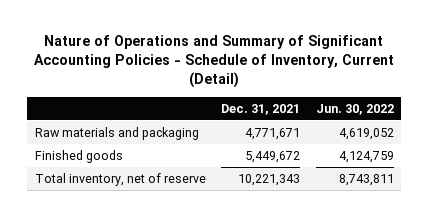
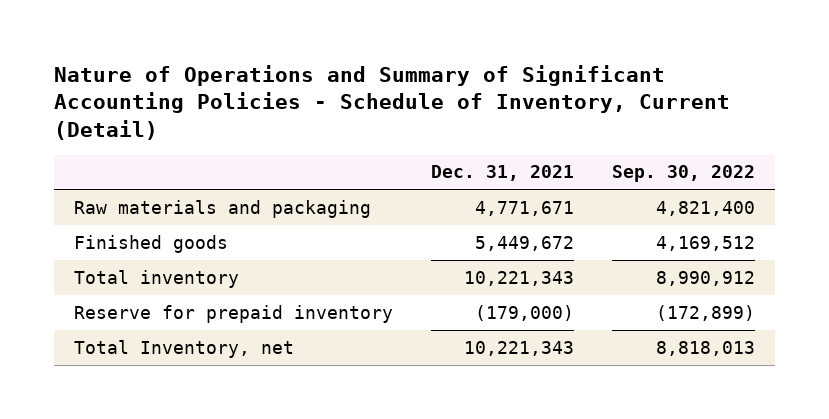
- | Dec. 31, 2021 | Jun. 30, 2022
+ | Dec. 31, 2021 | Sep. 30, 2022
- Total inventory, net of reserve | 10,221,343 | 8,743,811
+ Total inventory | 10,221,343 | 8,990,912
+ Reserve for prepaid inventory | (179,000) | (172,899)
+ Total Inventory, net | 10,221,343 | 8,818,013

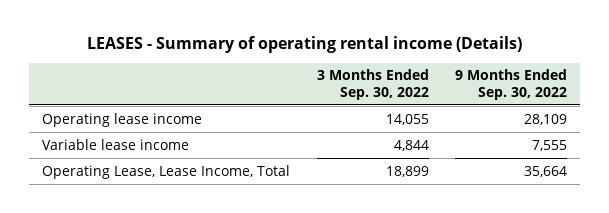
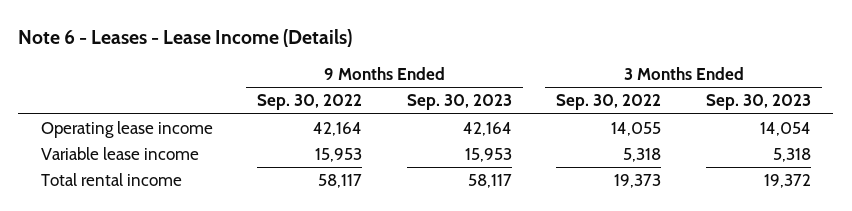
- LEASES - Summary of operating rental income (Details)
+ Note 6 - Leases - Lease Income (Details)
- | 3 Months Ended Sep. 30, 2022 | 9 Months Ended Sep. 30, 2022
+ | 9 Months Ended Sep. 30, 2022 | 9 Months Ended Sep. 30, 2023 | 3 Months Ended Sep. 30, 2022 | 3 Months Ended Sep. 30, 2023
- Operating lease income | 14,055 | 28,109
- Variable lease income | 4,844 | 7,555
- Operating Lease, Lease Income, Total | 18,899 | 35,664
+ Operating lease income | 42,164 | 42,164 | 14,055 | 14,054
+ Variable lease income | 15,953 | 15,953 | 5,318 | 5,318
+ Total rental income | 58,117 | 58,117 | 19,373 | 19,372

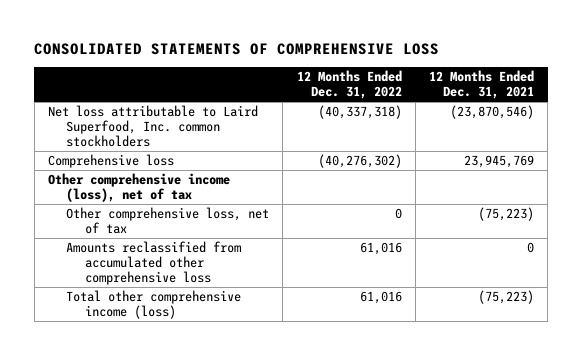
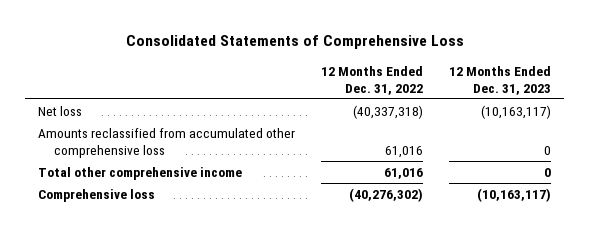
- CONSOLIDATED STATEMENTS OF COMPREHENSIVE LOSS
+ Consolidated Statements of Comprehensive Loss
- | 12 Months Ended Dec. 31, 2022 | 12 Months Ended Dec. 31, 2021
+ | 12 Months Ended Dec. 31, 2022 | 12 Months Ended Dec. 31, 2023
- Net loss attributable to Laird Superfood, Inc. common stockholders | (40,337,318) | (23,870,546)
- Other comprehensive income (loss), net of tax
- Other comprehensive loss, net of tax | 0 | (75,223)
+ Net loss | (40,337,318) | (10,163,117)
- Total other comprehensive income (loss) | 61,016 | (75,223)
+ Total other comprehensive income | 61,016 | 0
moved down: Comprehensive loss | (40,276,302) | (10,163,117)

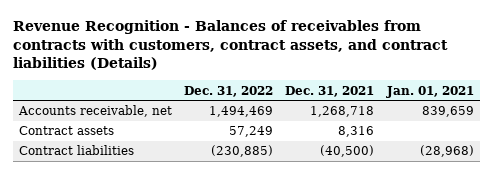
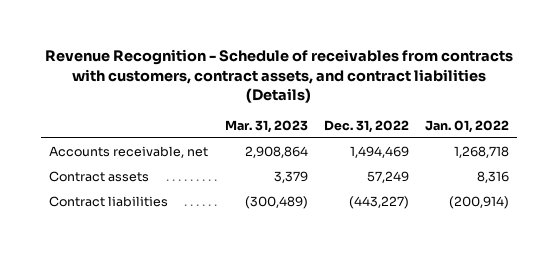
- Revenue Recognition - Balances of receivables from contracts with customers, contract assets, and contract liabilities (Details)
+ Revenue Recognition - Schedule of receivables from contracts with customers, contract assets, and contract liabilities (Details)
- | Dec. 31, 2022 | Dec. 31, 2021 | Jan. 01, 2021
+ | Mar. 31, 2023 | Dec. 31, 2022 | Jan. 01, 2022
- Contract liabilities | (230,885) | (40,500) | (28,968)
+ Contract liabilities | (300,489) | (443,227) | (200,914)

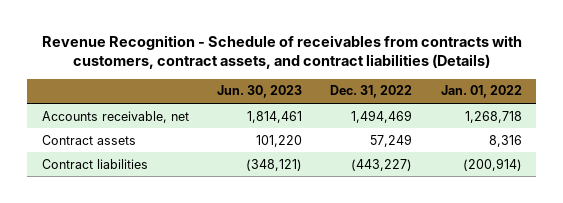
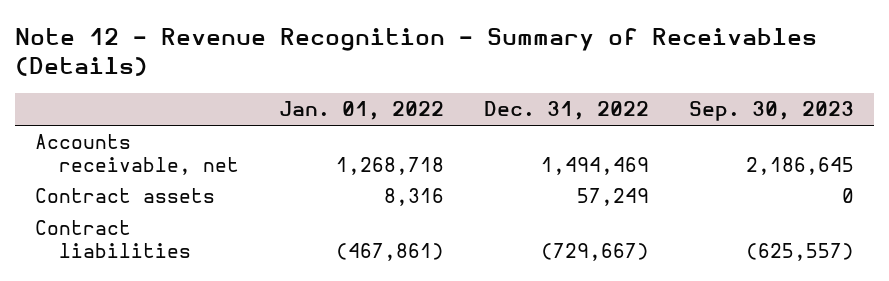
- Revenue Recognition - Schedule of receivables from contracts with customers, contract assets, and contract liabilities (Details)
+ Note 12 - Revenue Recognition - Summary of Receivables (Details)
- | Jun. 30, 2023 | Dec. 31, 2022 | Jan. 01, 2022
+ | Jan. 01, 2022 | Dec. 31, 2022 | Sep. 30, 2023
- Contract liabilities | (348,121) | (443,227) | (200,914)
+ Contract liabilities | (467,861) | (729,667) | (625,557)

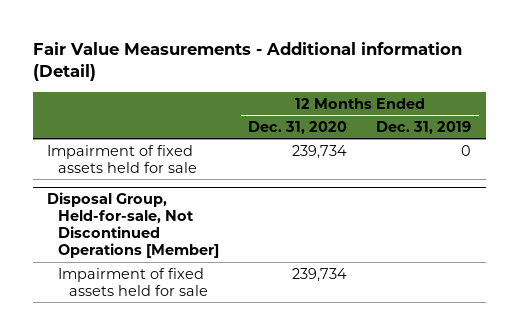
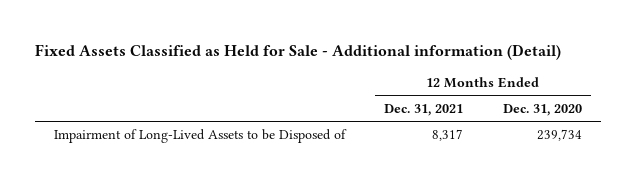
- Fair Value Measurements - Additional information (Detail)
+ Fixed Assets Classified as Held for Sale - Additional information (Detail)
- | 12 Months Ended Dec. 31, 2020 | 12 Months Ended Dec. 31, 2019
+ | 12 Months Ended Dec. 31, 2021 | 12 Months Ended Dec. 31, 2020
- Impairment of fixed assets held for sale | 239,734 | 0
- Disposal Group, Held-for-sale, Not Discontinued Operations [Member]
- Impairment of fixed assets held for sale | 239,734 |
+ Impairment of Long-Lived Assets to be Disposed of | 8,317 | 239,734

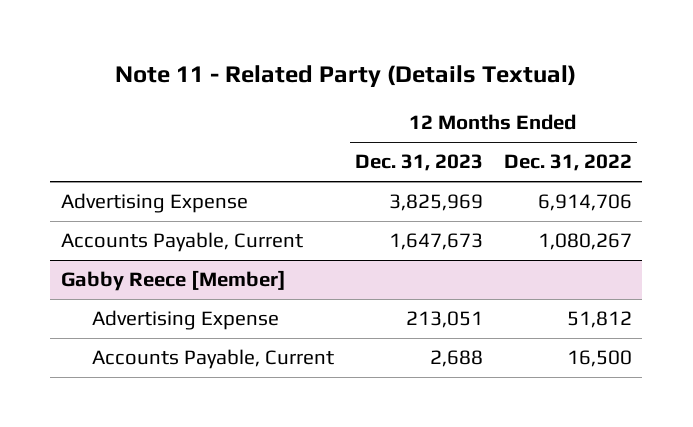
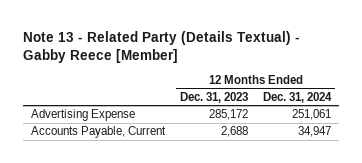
- Note 11 - Related Party (Details Textual)
+ Note 13 - Related Party (Details Textual) - Gabby Reece [Member]
- | 12 Months Ended Dec. 31, 2023 | 12 Months Ended Dec. 31, 2022
+ | 12 Months Ended Dec. 31, 2023 | 12 Months Ended Dec. 31, 2024
- Advertising Expense | 3,825,969 | 6,914,706
- Accounts Payable, Current | 1,647,673 | 1,080,267
- Gabby Reece [Member]
- Advertising Expense | 213,051 | 51,812
+ Advertising Expense | 285,172 | 251,061

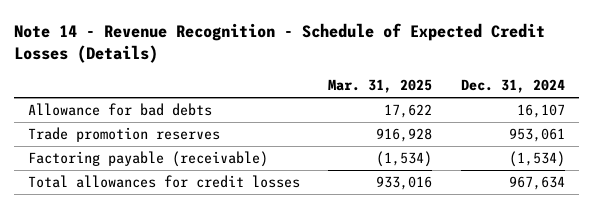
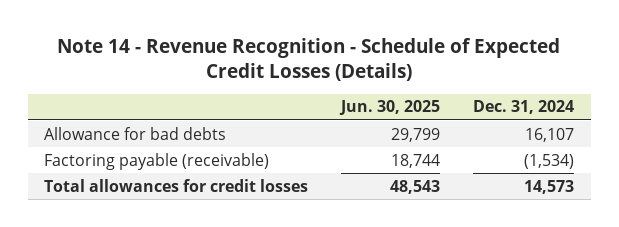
- | Mar. 31, 2025 | Dec. 31, 2024
+ | Jun. 30, 2025 | Dec. 31, 2024
- Trade promotion reserves | 916,928 | 953,061
- Total allowances for credit losses | 933,016 | 967,634
+ Total allowances for credit losses | 48,543 | 14,573

